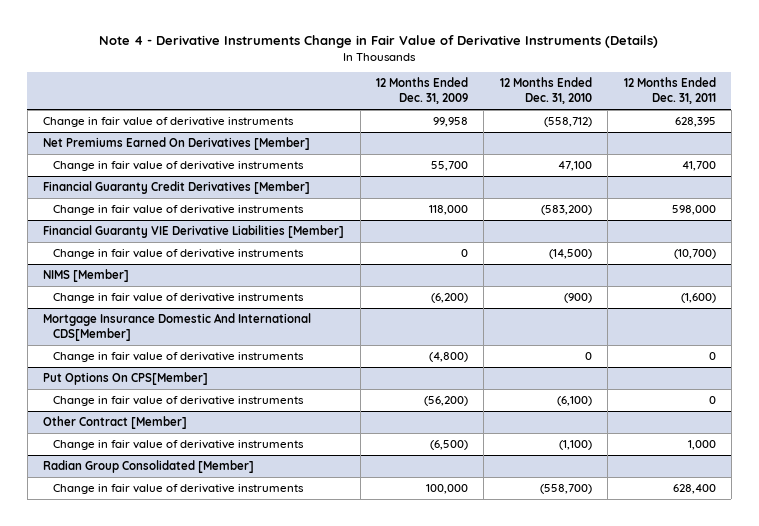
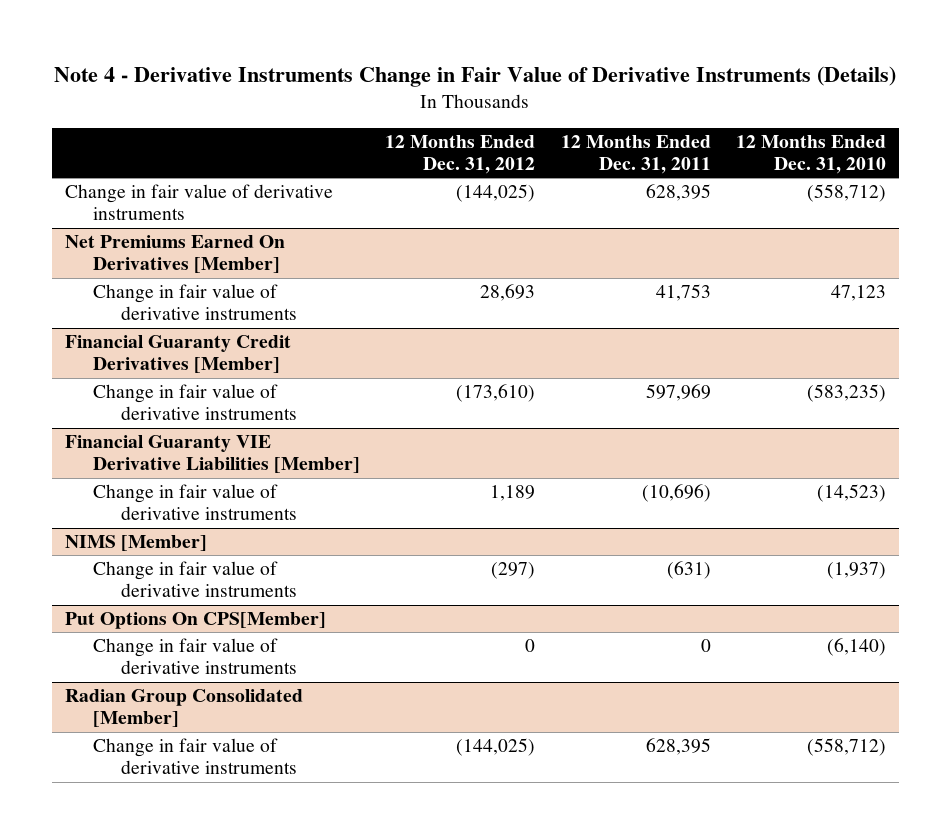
- | 12 Months Ended Dec. 31, 2009 | 12 Months Ended Dec. 31, 2010 | 12 Months Ended Dec. 31, 2011
+ | 12 Months Ended Dec. 31, 2012 | 12 Months Ended Dec. 31, 2011 | 12 Months Ended Dec. 31, 2010
@ Net Premiums Earned On Derivatives [Member]
- Change in fair value of derivative instruments | 55,700 | 47,100 | 41,700
+ Change in fair value of derivative instruments | 28,693 | 41,753 | 47,123
@ Financial Guaranty Credit Derivatives [Member]
- Change in fair value of derivative instruments | 118,000 | (583,200) | 598,000
+ Change in fair value of derivative instruments | (173,610) | 597,969 | (583,235)
@ Financial Guaranty VIE Derivative Liabilities [Member]
- Change in fair value of derivative instruments | 0 | (14,500) | (10,700)
+ Change in fair value of derivative instruments | 1,189 | (10,696) | (14,523)
@ NIMS [Member]
- Change in fair value of derivative instruments | (6,200) | (900) | (1,600)
- Mortgage Insurance Domestic And International CDS[Member]
- Change in fair value of derivative instruments | (4,800) | 0 | 0
@ NIMS [Member]
+ Change in fair value of derivative instruments | (297) | (631) | (1,937)
@ Put Options On CPS[Member]
- Change in fair value of derivative instruments | (56,200) | (6,100) | 0
- Other Contract [Member]
- Change in fair value of derivative instruments | (6,500) | (1,100) | 1,000
@ Put Options On CPS[Member]
+ Change in fair value of derivative instruments | 0 | 0 | (6,140)
@ Radian Group Consolidated [Member]
- Change in fair value of derivative instruments | 100,000 | (558,700) | 628,400
+ Change in fair value of derivative instruments | (144,025) | 628,395 | (558,712)

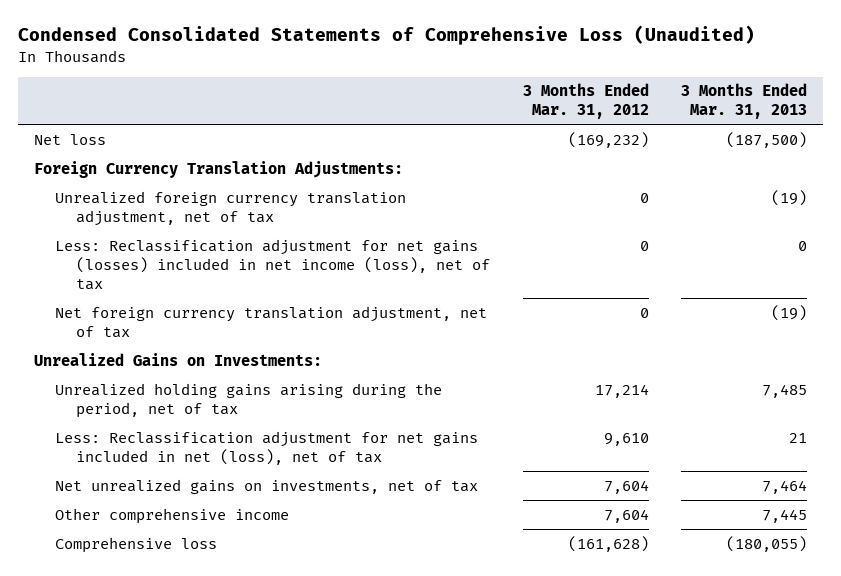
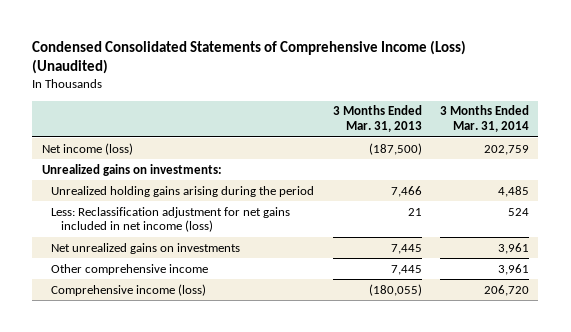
- Condensed Consolidated Statements of Comprehensive Loss (Unaudited)
+ Condensed Consolidated Statements of Comprehensive Income (Loss) (Unaudited)
- | 3 Months Ended Mar. 31, 2012 | 3 Months Ended Mar. 31, 2013
+ | 3 Months Ended Mar. 31, 2013 | 3 Months Ended Mar. 31, 2014
- Net loss | (169,232) | (187,500)
- Foreign Currency Translation Adjustments:
- Unrealized foreign currency translation adjustment, net of tax | 0 | (19)
- Less: Reclassification adjustment for net gains (losses) included in net income (loss), net of tax | 0 | 0
- Net foreign currency translation adjustment, net of tax | 0 | (19)
- Unrealized Gains on Investments:
- Unrealized holding gains arising during the period, net of tax | 17,214 | 7,485
- Less: Reclassification adjustment for net gains included in net (loss), net of tax | 9,610 | 21
- Net unrealized gains on investments, net of tax | 7,604 | 7,464
+ Net income (loss) | (187,500) | 202,759
+ Unrealized gains on investments:
+ Unrealized holding gains arising during the period | 7,466 | 4,485
+ Less: Reclassification adjustment for net gains included in net income (loss) | 21 | 524
+ Net unrealized gains on investments | 7,445 | 3,961
- Comprehensive loss | (161,628) | (180,055)
+ Comprehensive income (loss) | (180,055) | 206,720

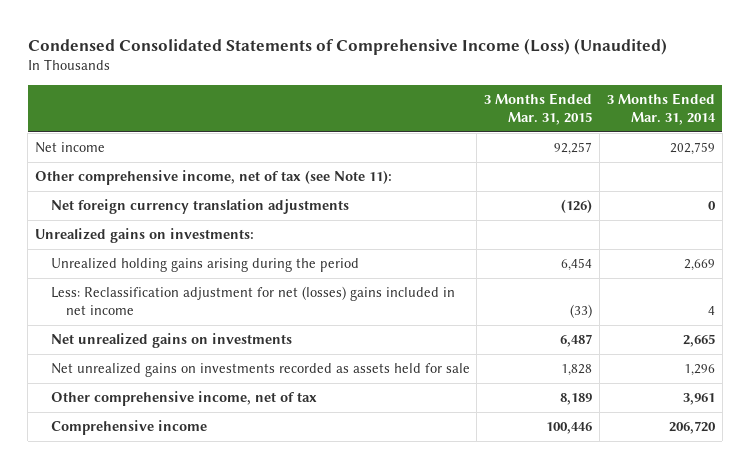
- | 3 Months Ended Mar. 31, 2013 | 3 Months Ended Mar. 31, 2014
+ | 3 Months Ended Mar. 31, 2015 | 3 Months Ended Mar. 31, 2014
- Net income (loss) | (187,500) | 202,759
+ Net income | 92,257 | 202,759
+ Other comprehensive income, net of tax (see Note 11):
+ Net foreign currency translation adjustments | (126) | 0
- Unrealized holding gains arising during the period | 7,466 | 4,485
- Less: Reclassification adjustment for net gains included in net income (loss) | 21 | 524
- Net unrealized gains on investments | 7,445 | 3,961
- Other comprehensive income | 7,445 | 3,961
- Comprehensive income (loss) | (180,055) | 206,720
+ Unrealized holding gains arising during the period | 6,454 | 2,669
+ Less: Reclassification adjustment for net (losses) gains included in net income | (33) | 4
+ Net unrealized gains on investments | 6,487 | 2,665
+ Net unrealized gains on investments recorded as assets held for sale | 1,828 | 1,296
+ Other comprehensive income, net of tax | 8,189 | 3,961
+ Comprehensive income | 100,446 | 206,720

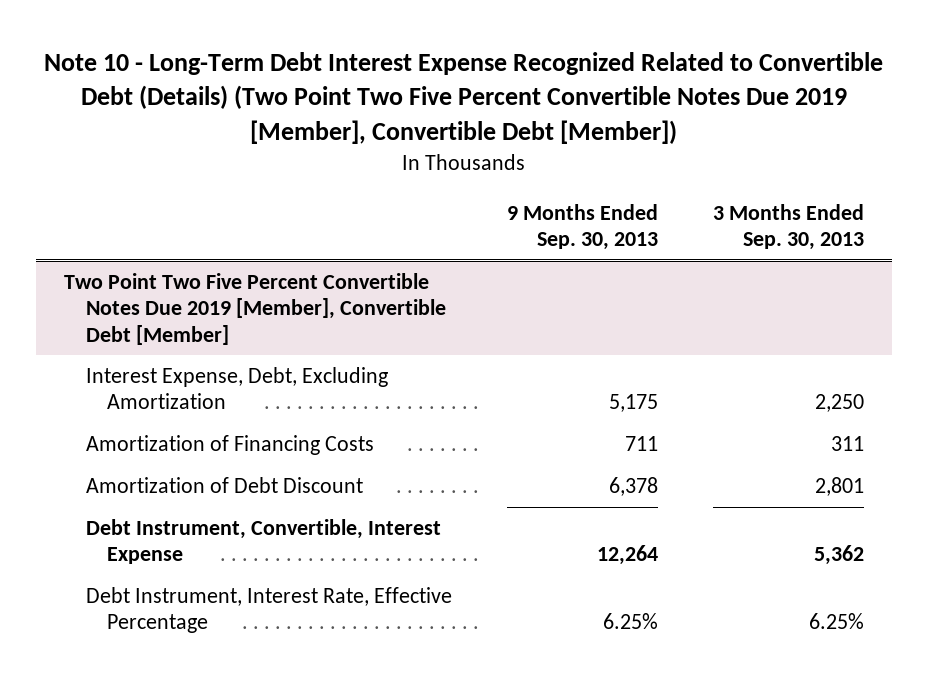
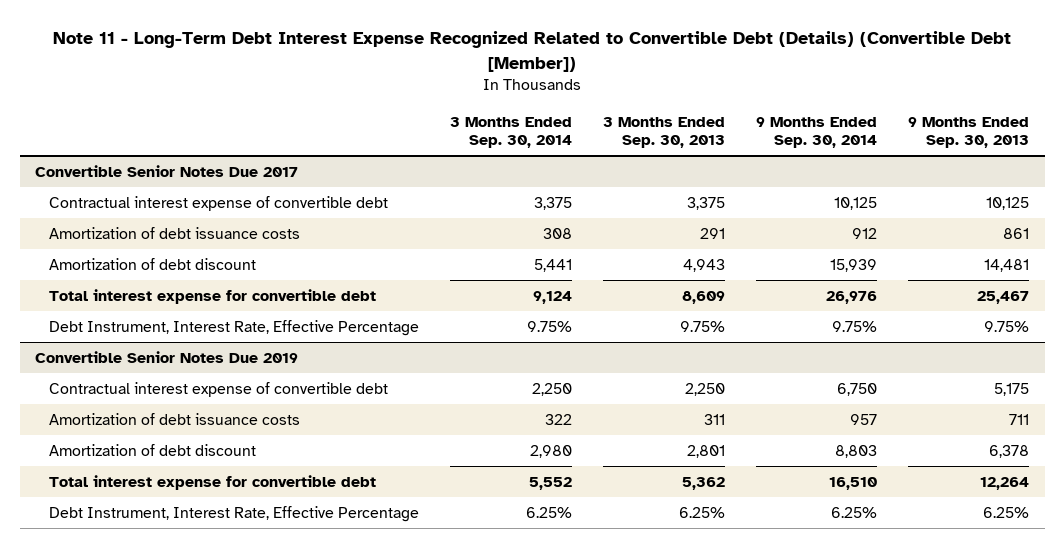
- Note 10 - Long-Term Debt Interest Expense Recognized Related to Convertible Debt (Details) (Two Point Two Five Percent Convertible Notes Due 2019 [Member], Convertible Debt [Member])
+ Note 11 - Long-Term Debt Interest Expense Recognized Related to Convertible Debt (Details) (Convertible Debt [Member])
- | 9 Months Ended Sep. 30, 2013 | 3 Months Ended Sep. 30, 2013
+ | 3 Months Ended Sep. 30, 2014 | 3 Months Ended Sep. 30, 2013 | 9 Months Ended Sep. 30, 2014 | 9 Months Ended Sep. 30, 2013
- Two Point Two Five Percent Convertible Notes Due 2019 [Member], Convertible Debt [Member]
- Interest Expense, Debt, Excluding Amortization | 5,175 | 2,250
- Amortization of Financing Costs | 711 | 311
- Amortization of Debt Discount | 6,378 | 2,801
- Debt Instrument, Convertible, Interest Expense | 12,264 | 5,362
+ Convertible Senior Notes Due 2017
+ Contractual interest expense of convertible debt | 3,375 | 3,375 | 10,125 | 10,125
+ Amortization of debt issuance costs | 308 | 291 | 912 | 861
+ Amortization of debt discount | 5,441 | 4,943 | 15,939 | 14,481
+ Total interest expense for convertible debt | 9,124 | 8,609 | 26,976 | 25,467
+ Debt Instrument, Interest Rate, Effective Percentage | 9.75% | 9.75% | 9.75% | 9.75%
+ Convertible Senior Notes Due 2019
+ Contractual interest expense of convertible debt | 2,250 | 2,250 | 6,750 | 5,175
+ Amortization of debt issuance costs | 322 | 311 | 957 | 711
+ Amortization of debt discount | 2,980 | 2,801 | 8,803 | 6,378
+ Total interest expense for convertible debt | 5,552 | 5,362 | 16,510 | 12,264

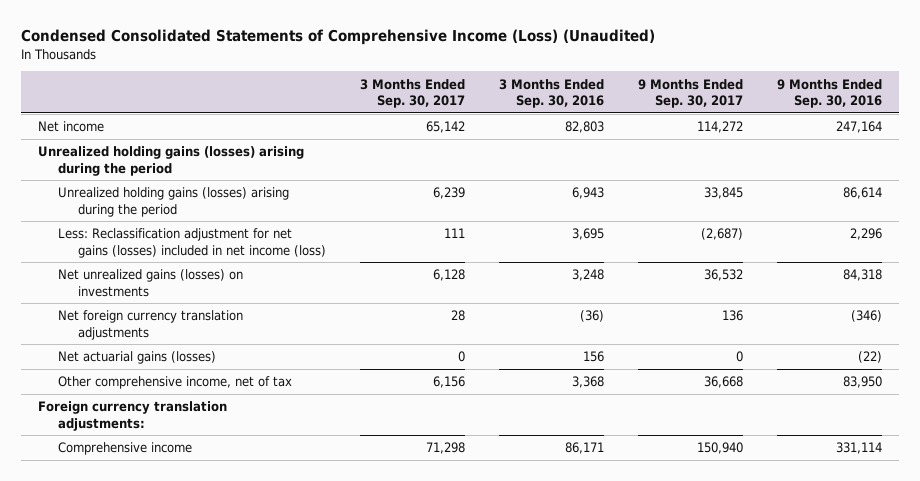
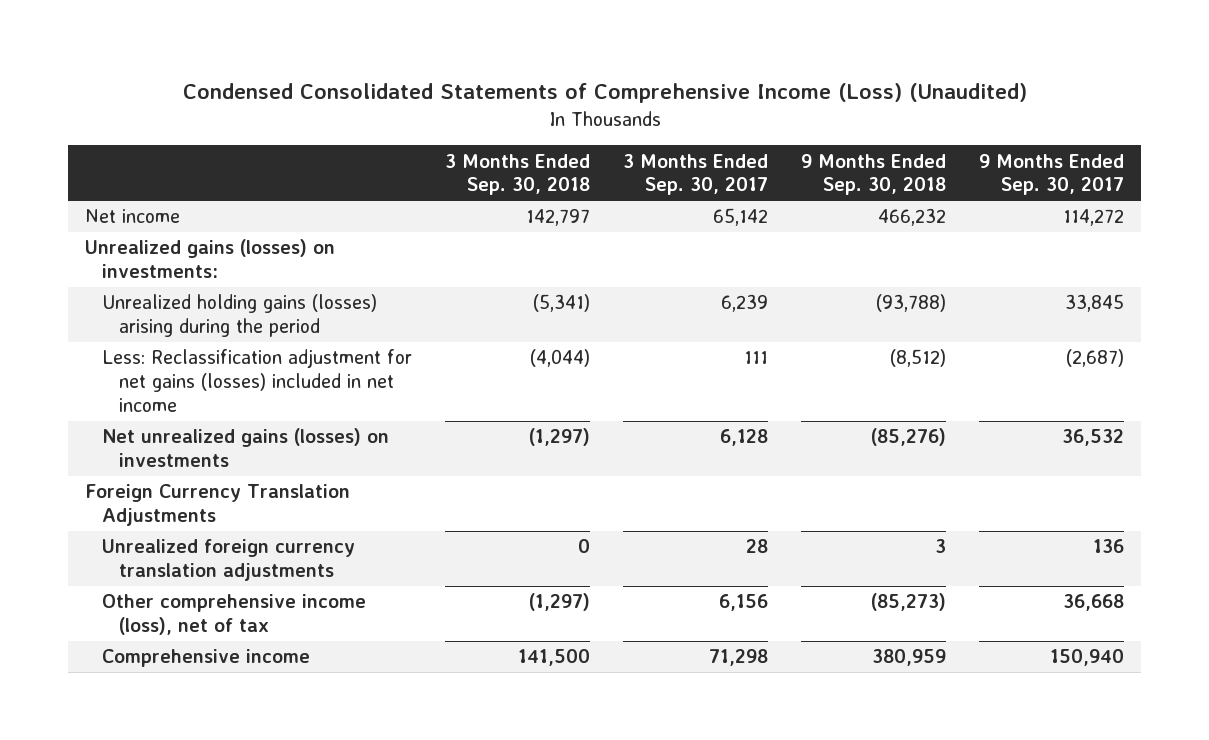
- | 3 Months Ended Sep. 30, 2017 | 3 Months Ended Sep. 30, 2016 | 9 Months Ended Sep. 30, 2017 | 9 Months Ended Sep. 30, 2016
+ | 3 Months Ended Sep. 30, 2018 | 3 Months Ended Sep. 30, 2017 | 9 Months Ended Sep. 30, 2018 | 9 Months Ended Sep. 30, 2017
- Unrealized holding gains (losses) arising during the period
+ Unrealized gains (losses) on investments:
- Less: Reclassification adjustment for net gains (losses) included in net income (loss) | 111 | 3,695 | (2,687) | 2,296
+ Less: Reclassification adjustment for net gains (losses) included in net income | (4,044) | 111 | (8,512) | (2,687)
- Net foreign currency translation adjustments | 28 | (36) | 136 | (346)
- Net actuarial gains (losses) | 0 | 156 | 0 | (22)
- Other comprehensive income, net of tax | 6,156 | 3,368 | 36,668 | 83,950
- Foreign currency translation adjustments:
+ Foreign Currency Translation Adjustments
+ Unrealized foreign currency translation adjustments | 0 | 28 | 3 | 136
+ Other comprehensive income (loss), net of tax | (1,297) | 6,156 | (85,273) | 36,668

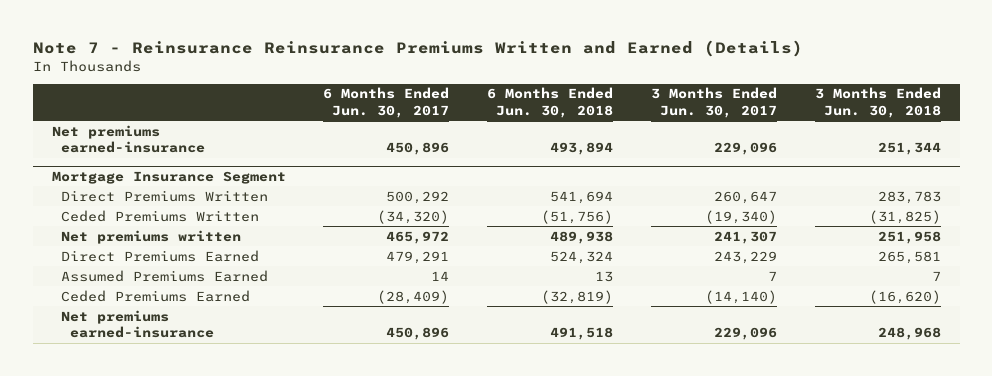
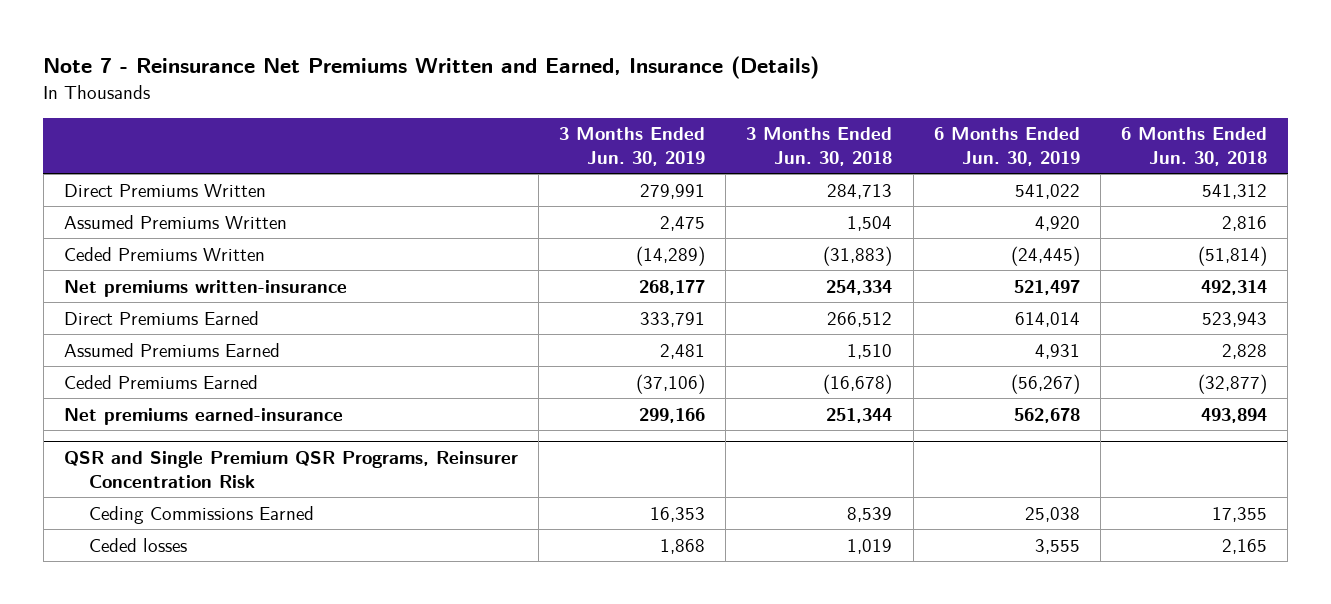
- Note 7 - Reinsurance Reinsurance Premiums Written and Earned (Details)
+ Note 7 - Reinsurance Net Premiums Written and Earned, Insurance (Details)
- | 6 Months Ended Jun. 30, 2017 | 6 Months Ended Jun. 30, 2018 | 3 Months Ended Jun. 30, 2017 | 3 Months Ended Jun. 30, 2018
+ | 3 Months Ended Jun. 30, 2019 | 3 Months Ended Jun. 30, 2018 | 6 Months Ended Jun. 30, 2019 | 6 Months Ended Jun. 30, 2018
+ Direct Premiums Written | 279,991 | 284,713 | 541,022 | 541,312
+ Assumed Premiums Written | 2,475 | 1,504 | 4,920 | 2,816
+ Ceded Premiums Written | (14,289) | (31,883) | (24,445) | (51,814)
+ Net premiums written-insurance | 268,177 | 254,334 | 521,497 | 492,314
+ Direct Premiums Earned | 333,791 | 266,512 | 614,014 | 523,943
+ Assumed Premiums Earned | 2,481 | 1,510 | 4,931 | 2,828
+ Ceded Premiums Earned | (37,106) | (16,678) | (56,267) | (32,877)
- Mortgage Insurance Segment
- Direct Premiums Written | 500,292 | 541,694 | 260,647 | 283,783
- Ceded Premiums Written | (34,320) | (51,756) | (19,340) | (31,825)
- Net premiums written | 465,972 | 489,938 | 241,307 | 251,958
- Direct Premiums Earned | 479,291 | 524,324 | 243,229 | 265,581
- Assumed Premiums Earned | 14 | 13 | 7 | 7
- Ceded Premiums Earned | (28,409) | (32,819) | (14,140) | (16,620)
- Net premiums earned-insurance | 450,896 | 491,518 | 229,096 | 248,968
+ QSR and Single Premium QSR Programs, Reinsurer Concentration Risk
+ Ceding Commissions Earned | 16,353 | 8,539 | 25,038 | 17,355
+ Ceded losses | 1,868 | 1,019 | 3,555 | 2,165

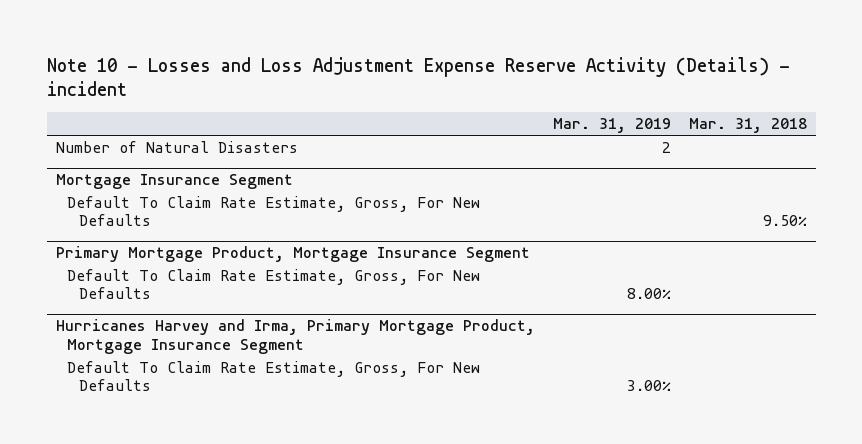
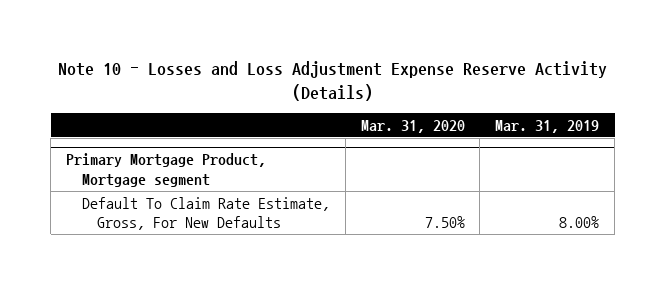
- Note 10 - Losses and Loss Adjustment Expense Reserve Activity (Details) - incident
+ Note 10 - Losses and Loss Adjustment Expense Reserve Activity (Details)
- | Mar. 31, 2019 | Mar. 31, 2018
+ | Mar. 31, 2020 | Mar. 31, 2019
- Number of Natural Disasters | 2 |
- Mortgage Insurance Segment
- Default To Claim Rate Estimate, Gross, For New Defaults | | 9.50%
- Primary Mortgage Product, Mortgage Insurance Segment
+ Primary Mortgage Product, Mortgage segment
- Hurricanes Harvey and Irma, Primary Mortgage Product, Mortgage Insurance Segment
- Default To Claim Rate Estimate, Gross, For New Defaults | 3.00% |

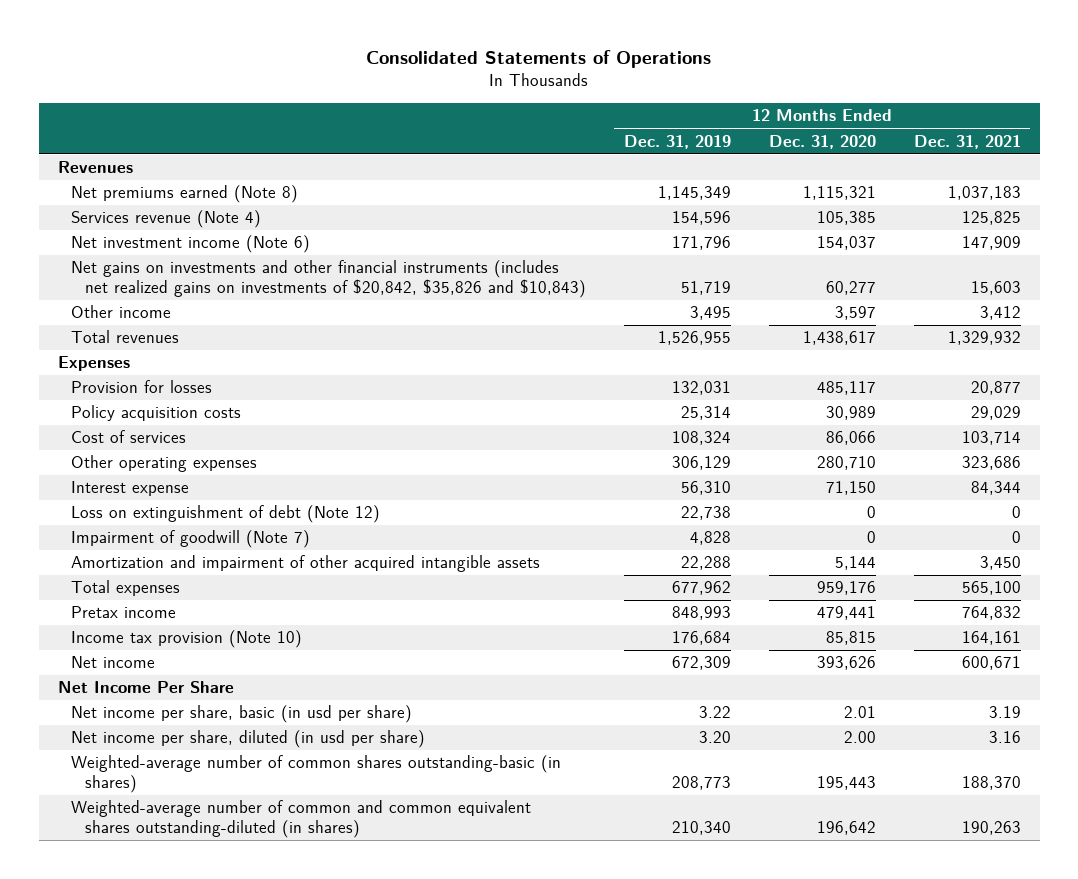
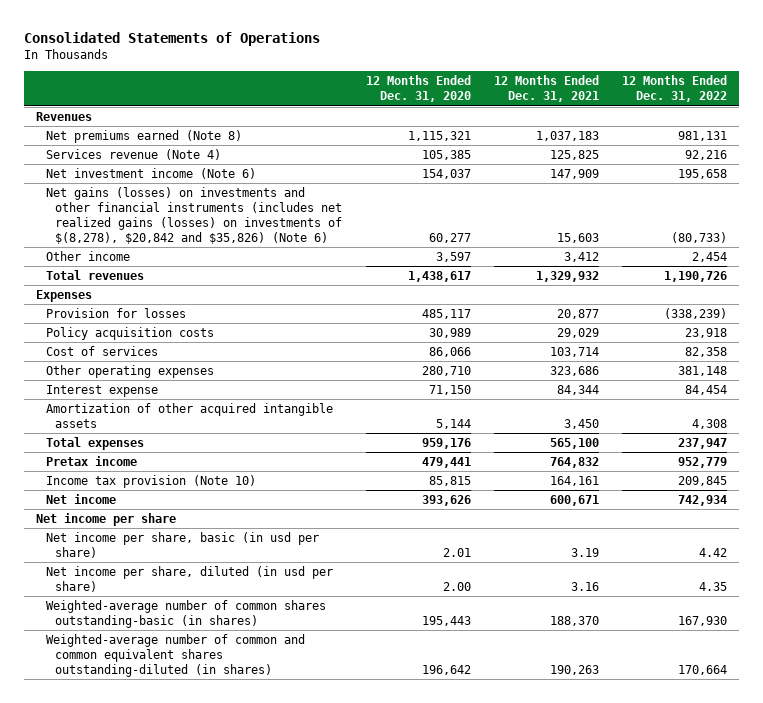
- | 12 Months Ended Dec. 31, 2019 | 12 Months Ended Dec. 31, 2020 | 12 Months Ended Dec. 31, 2021
+ | 12 Months Ended Dec. 31, 2020 | 12 Months Ended Dec. 31, 2021 | 12 Months Ended Dec. 31, 2022
- Net gains on investments and other financial instruments (includes net realized gains on investments of $20,842, $35,826 and $10,843) | 51,719 | 60,277 | 15,603
+ Net gains (losses) on investments and other financial instruments (includes net realized gains (losses) on investments of $(8,278), $20,842 and $35,826) (Note 6) | 60,277 | 15,603 | (80,733)
- Loss on extinguishment of debt (Note 12) | 22,738 | 0 | 0
- Impairment of goodwill (Note 7) | 4,828 | 0 | 0
- Amortization and impairment of other acquired intangible assets | 22,288 | 5,144 | 3,450
+ Amortization of other acquired intangible assets | 5,144 | 3,450 | 4,308
- Net Income Per Share
+ Net income per share

